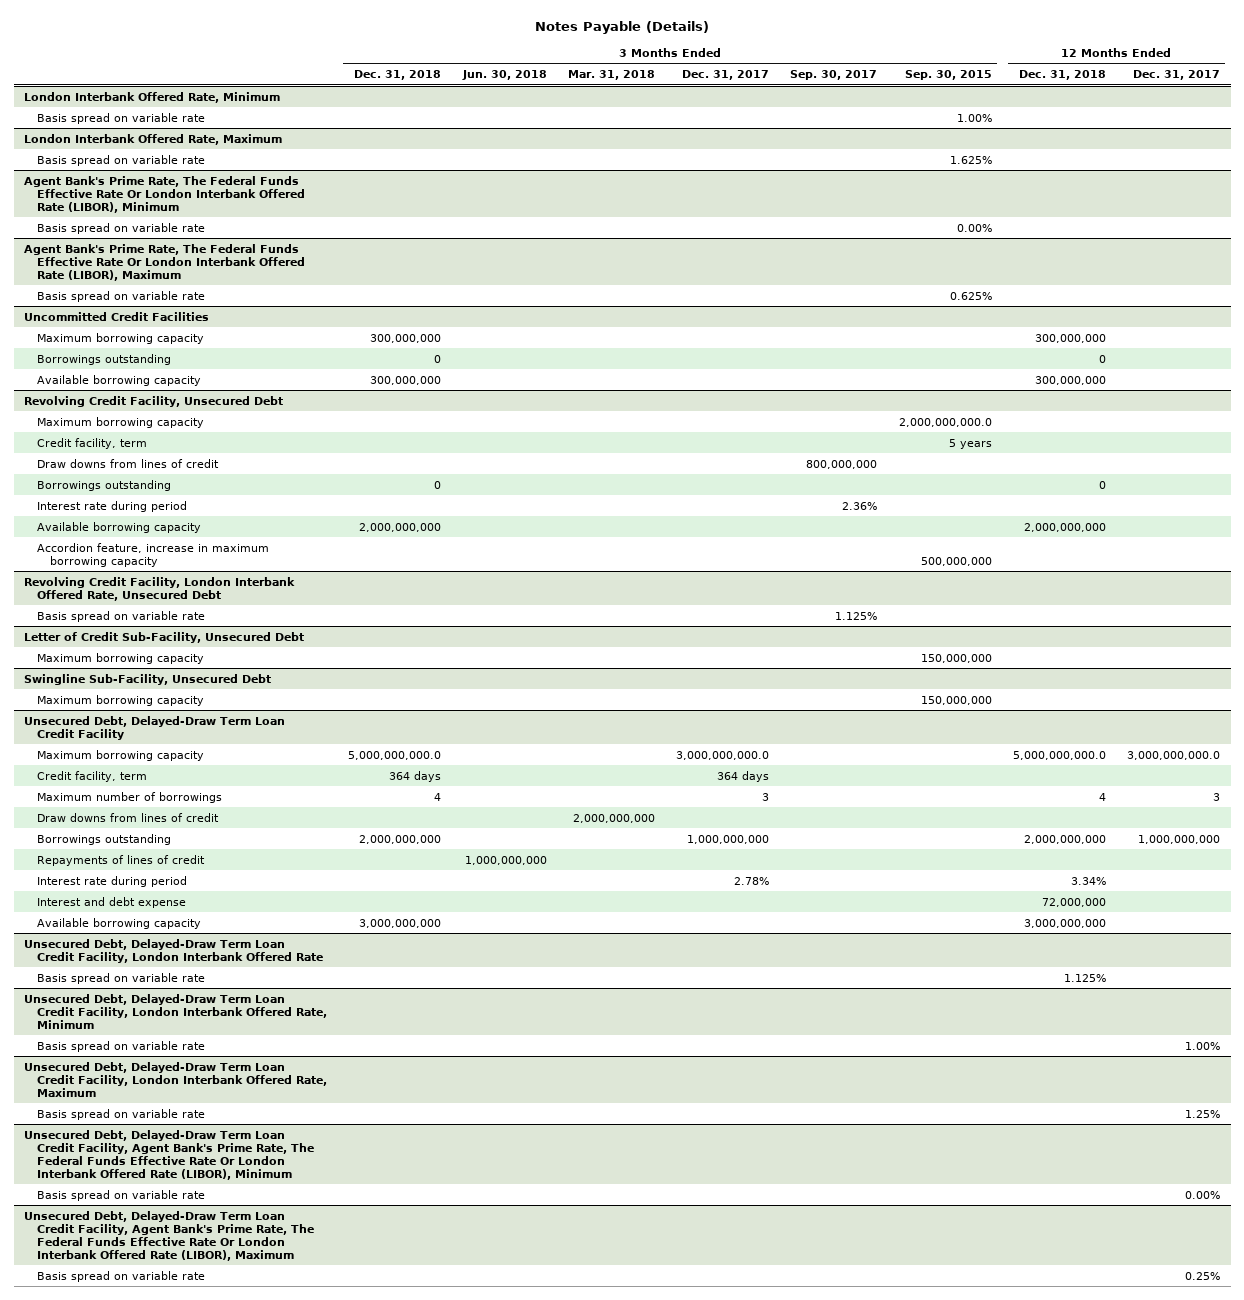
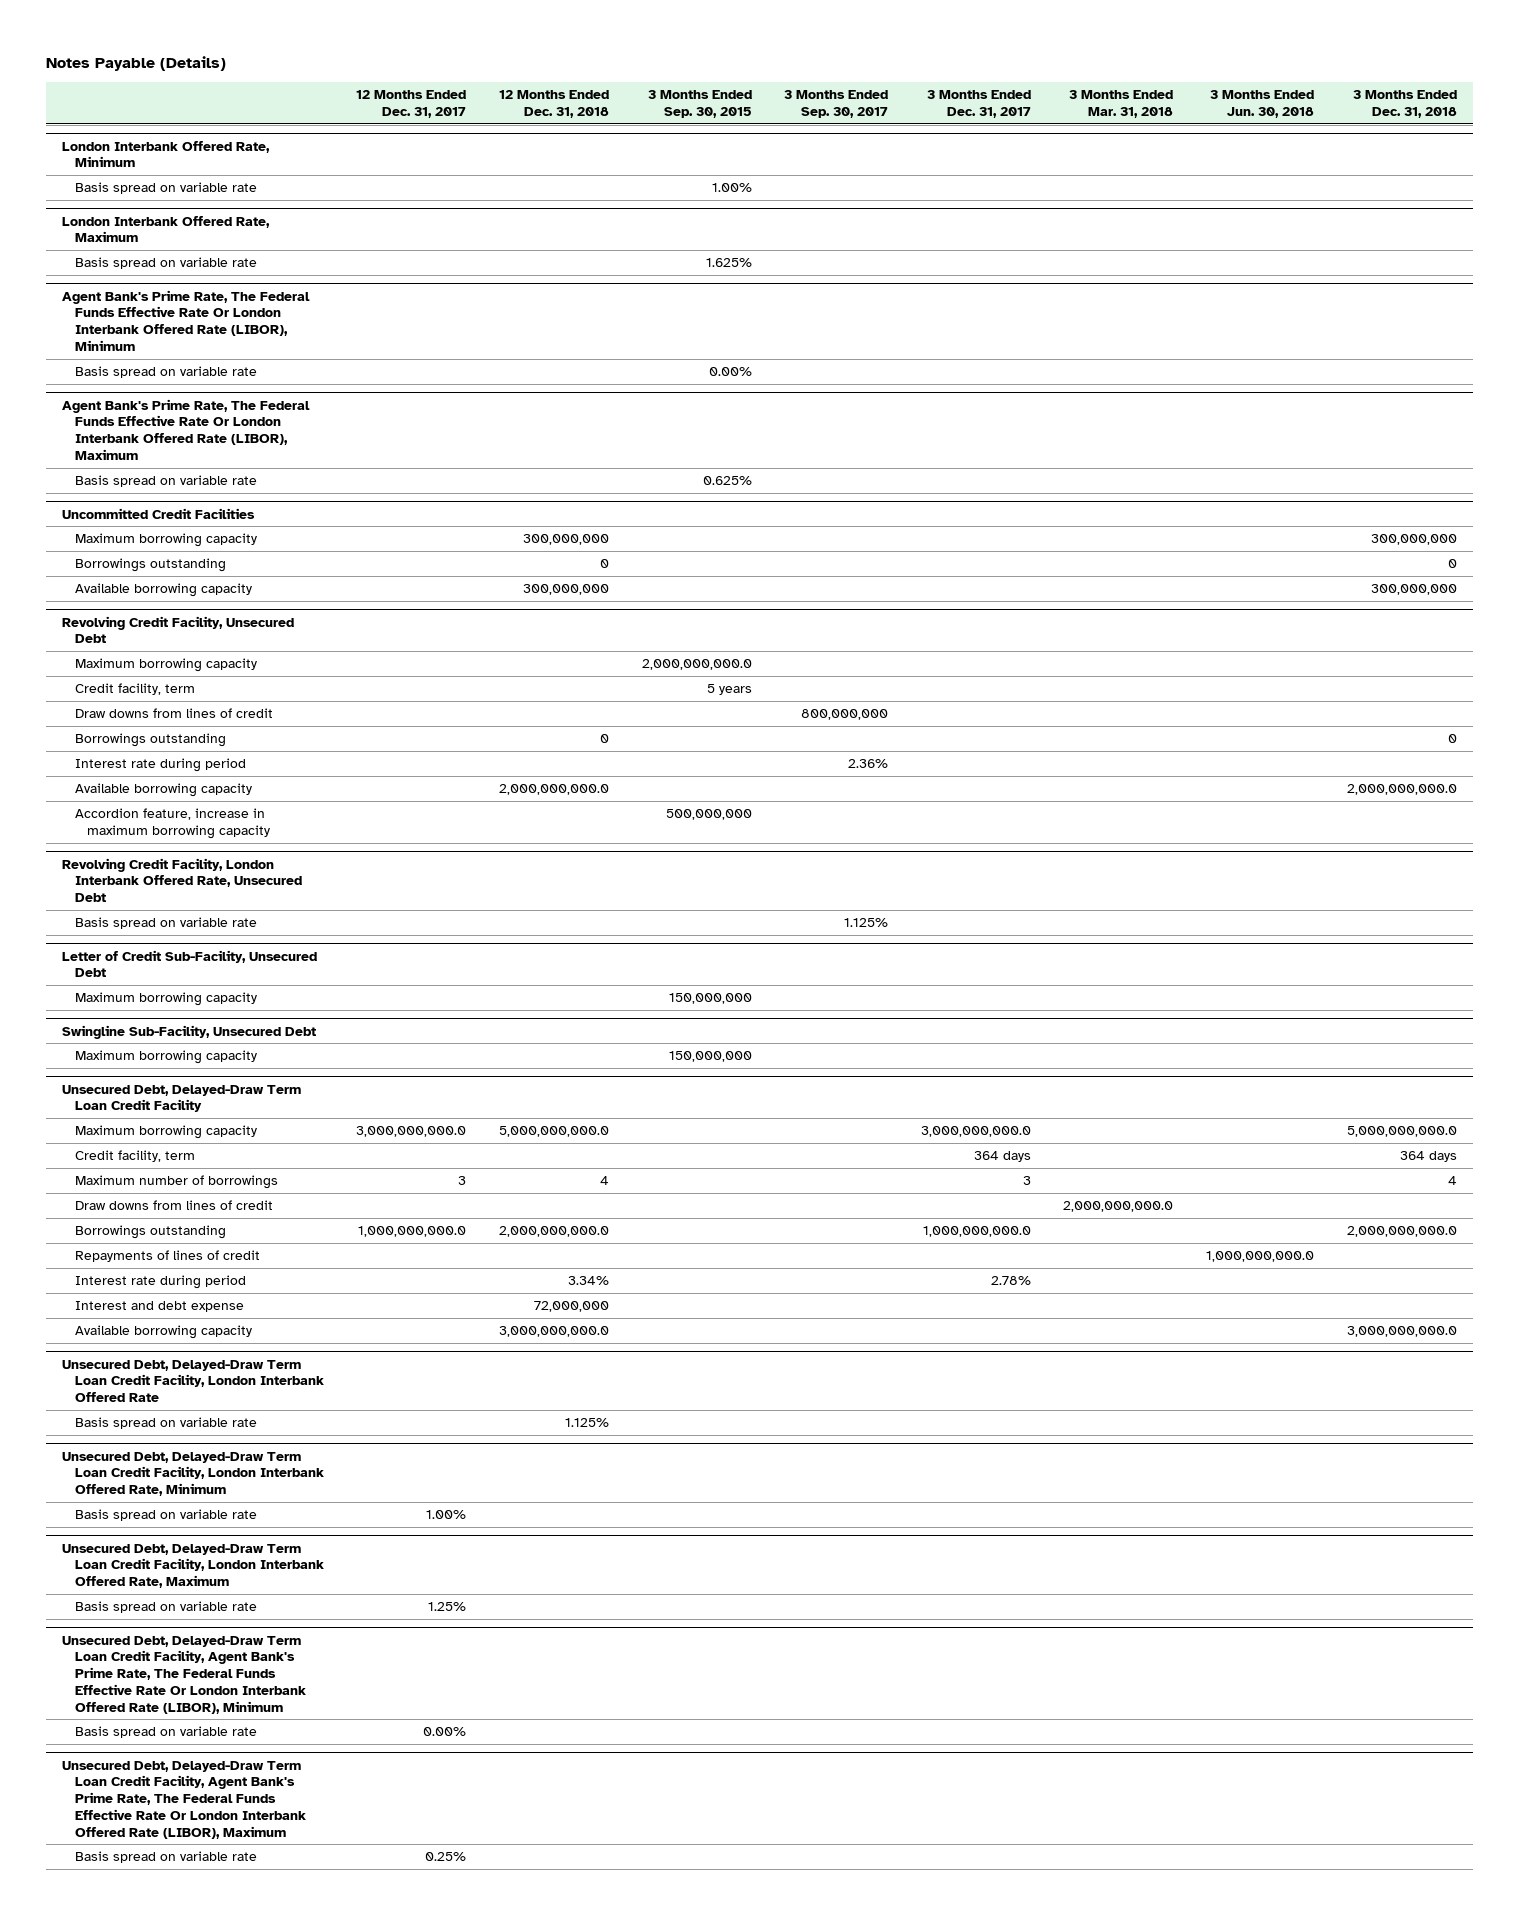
- | 3 Months Ended Dec. 31, 2018 | 3 Months Ended Jun. 30, 2018 | 3 Months Ended Mar. 31, 2018 | 3 Months Ended Dec. 31, 2017 | 3 Months Ended Sep. 30, 2017 | 3 Months Ended Sep. 30, 2015 | 12 Months Ended Dec. 31, 2018 | 12 Months Ended Dec. 31, 2017
+ | 12 Months Ended Dec. 31, 2017 | 12 Months Ended Dec. 31, 2018 | 3 Months Ended Sep. 30, 2015 | 3 Months Ended Sep. 30, 2017 | 3 Months Ended Dec. 31, 2017 | 3 Months Ended Mar. 31, 2018 | 3 Months Ended Jun. 30, 2018 | 3 Months Ended Dec. 31, 2018
@ Revolving Credit Facility, Unsecured Debt
- Available borrowing capacity | 2,000,000,000 | | | | | | 2,000,000,000 |
+ Available borrowing capacity | | 2,000,000,000.0 | | | | | | 2,000,000,000.0
@ Unsecured Debt, Delayed-Draw Term Loan Credit Facility
- Draw downs from lines of credit | | | 2,000,000,000 | | | | |
- Borrowings outstanding | 2,000,000,000 | | | 1,000,000,000 | | | 2,000,000,000 | 1,000,000,000
- Repayments of lines of credit | | 1,000,000,000 | | | | | |
+ Draw downs from lines of credit | | | | | | 2,000,000,000.0 | |
+ Borrowings outstanding | 1,000,000,000.0 | 2,000,000,000.0 | | | 1,000,000,000.0 | | | 2,000,000,000.0
+ Repayments of lines of credit | | | | | | | 1,000,000,000.0 |
- Available borrowing capacity | 3,000,000,000 | | | | | | 3,000,000,000 |
+ Available borrowing capacity | | 3,000,000,000.0 | | | | | | 3,000,000,000.0

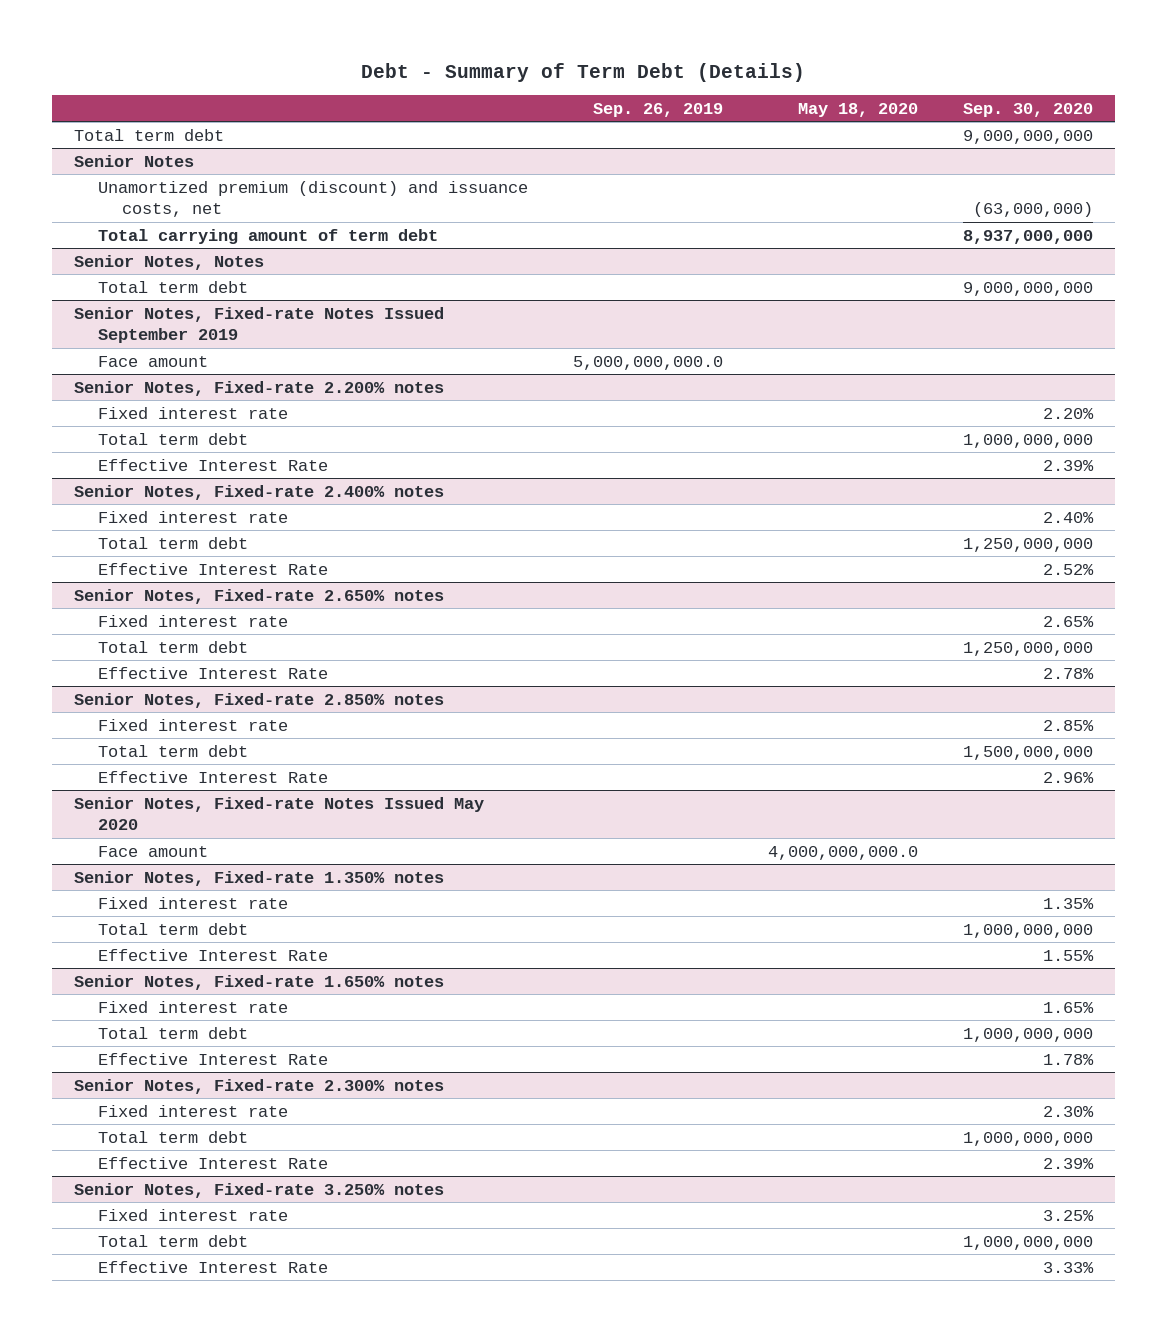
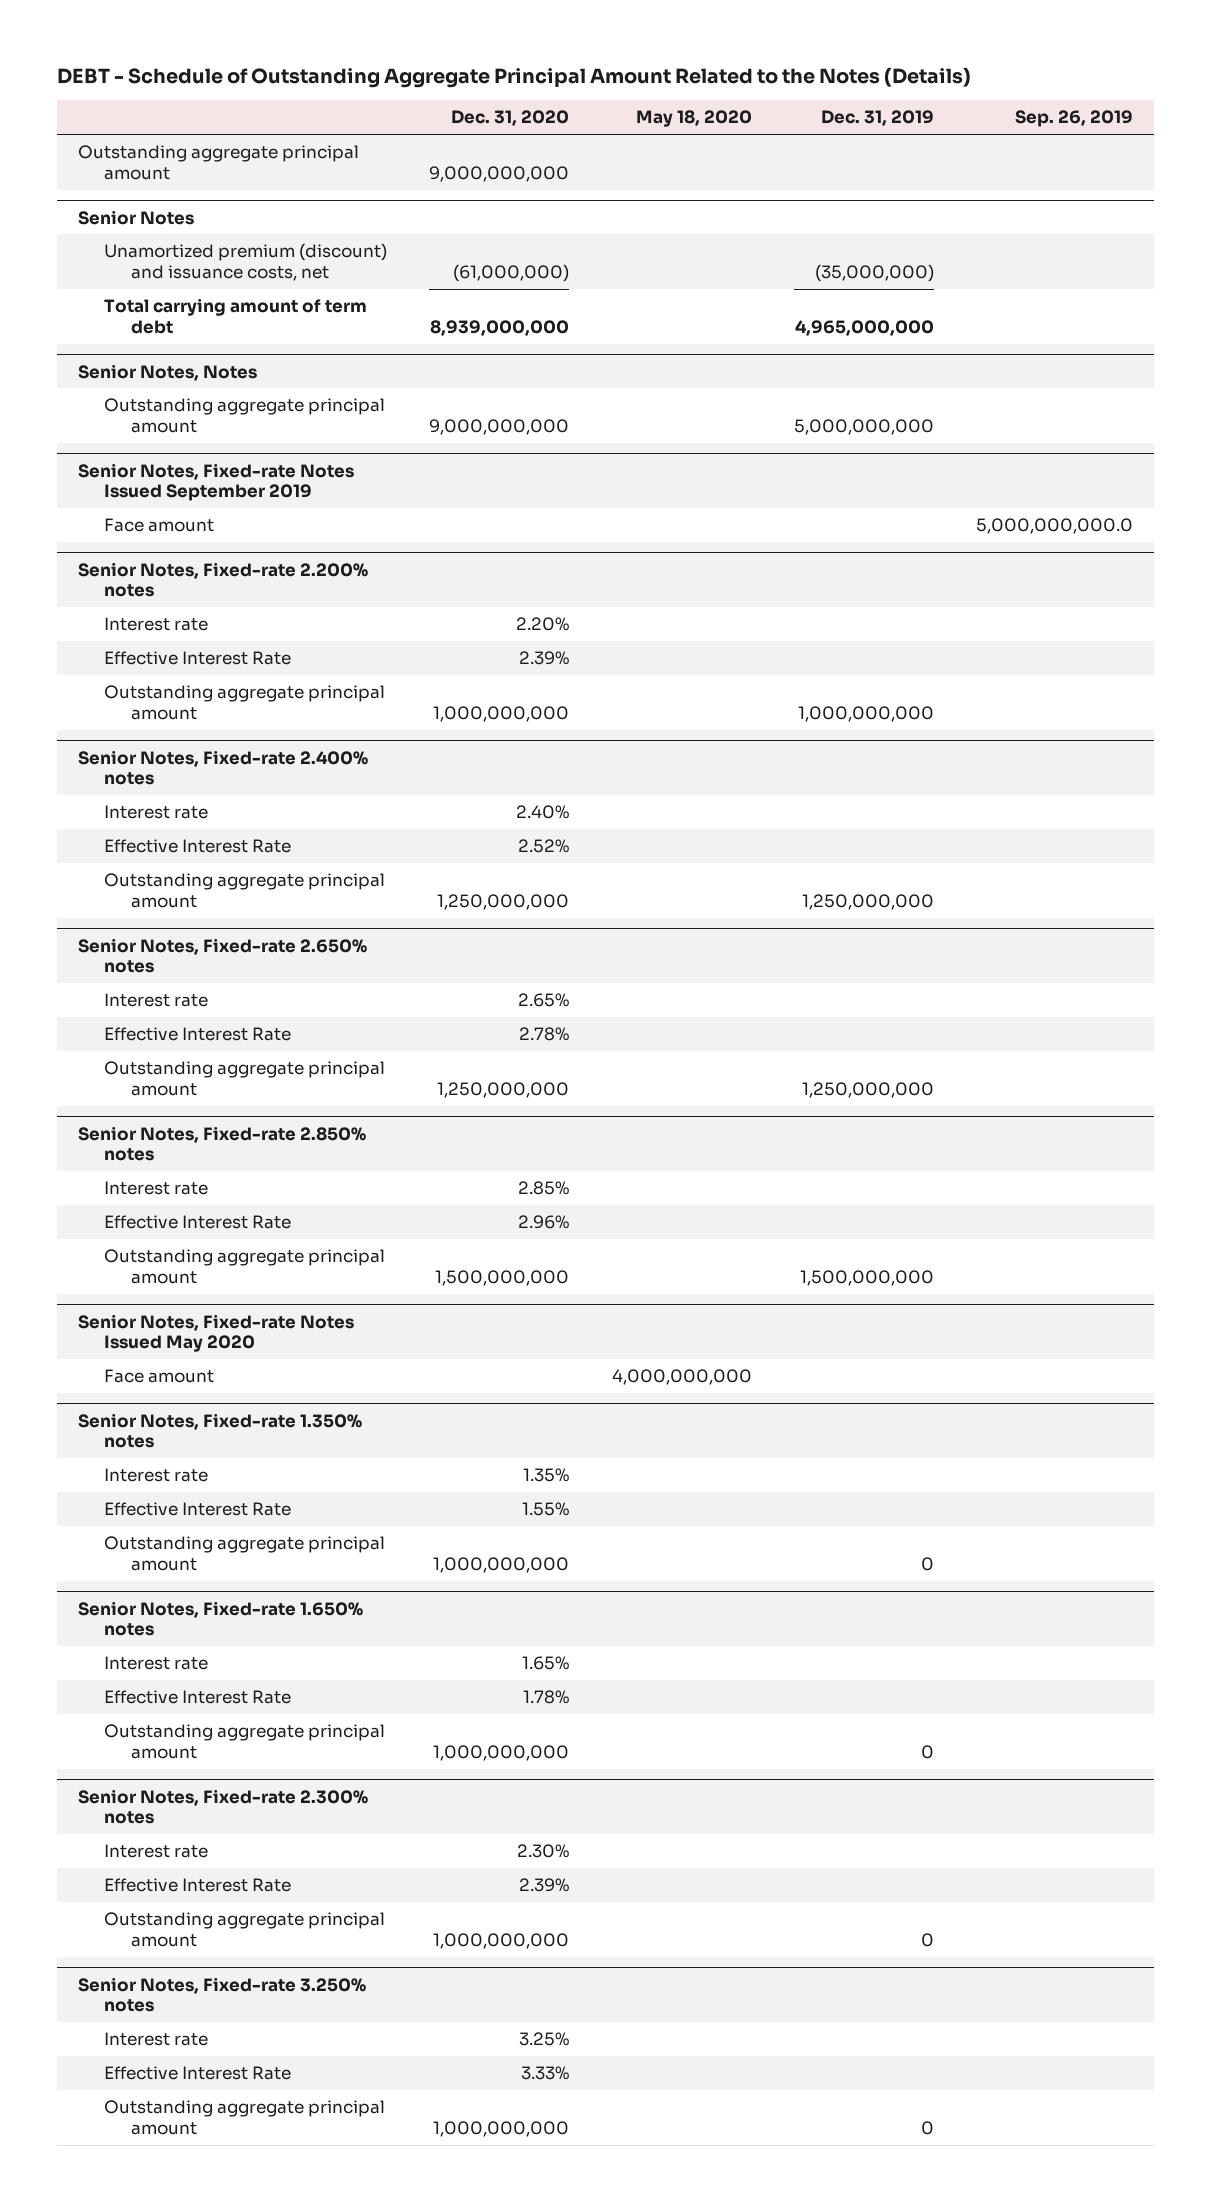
- Debt - Summary of Term Debt (Details)
+ DEBT - Schedule of Outstanding Aggregate Principal Amount Related to the Notes (Details)
- | Sep. 26, 2019 | May 18, 2020 | Sep. 30, 2020
+ | Dec. 31, 2020 | May 18, 2020 | Dec. 31, 2019 | Sep. 26, 2019
- Total term debt | | | 9,000,000,000
+ Outstanding aggregate principal amount | 9,000,000,000 | | |
@ Senior Notes, Notes
- Total term debt | | | 9,000,000,000
+ Outstanding aggregate principal amount | 9,000,000,000 | | 5,000,000,000 |
@ Senior Notes, Fixed-rate 2.200% notes
- Fixed interest rate | | | 2.20%
- Total term debt | | | 1,000,000,000
+ Interest rate | 2.20% | | |
+ Outstanding aggregate principal amount | 1,000,000,000 | | 1,000,000,000 |
@ Senior Notes, Fixed-rate 2.400% notes
- Fixed interest rate | | | 2.40%
- Total term debt | | | 1,250,000,000
+ Interest rate | 2.40% | | |
+ Outstanding aggregate principal amount | 1,250,000,000 | | 1,250,000,000 |
@ Senior Notes, Fixed-rate 2.650% notes
- Fixed interest rate | | | 2.65%
- Total term debt | | | 1,250,000,000
+ Interest rate | 2.65% | | |
+ Outstanding aggregate principal amount | 1,250,000,000 | | 1,250,000,000 |
@ Senior Notes, Fixed-rate 2.850% notes
- Fixed interest rate | | | 2.85%
- Total term debt | | | 1,500,000,000
+ Interest rate | 2.85% | | |
+ Outstanding aggregate principal amount | 1,500,000,000 | | 1,500,000,000 |
@ Senior Notes, Fixed-rate Notes Issued May 2020
- Face amount | | 4,000,000,000.0 |
+ Face amount | | 4,000,000,000 | |
@ Senior Notes, Fixed-rate 1.350% notes
- Fixed interest rate | | | 1.35%
- Total term debt | | | 1,000,000,000
+ Interest rate | 1.35% | | |
+ Outstanding aggregate principal amount | 1,000,000,000 | | 0 |
@ Senior Notes, Fixed-rate 1.650% notes
- Fixed interest rate | | | 1.65%
- Total term debt | | | 1,000,000,000
+ Interest rate | 1.65% | | |
+ Outstanding aggregate principal amount | 1,000,000,000 | | 0 |
@ Senior Notes, Fixed-rate 2.300% notes
- Fixed interest rate | | | 2.30%
- Total term debt | | | 1,000,000,000
+ Interest rate | 2.30% | | |
+ Outstanding aggregate principal amount | 1,000,000,000 | | 0 |
@ Senior Notes, Fixed-rate 3.250% notes
- Fixed interest rate | | | 3.25%
- Total term debt | | | 1,000,000,000
+ Interest rate | 3.25% | | |
+ Outstanding aggregate principal amount | 1,000,000,000 | | 0 |

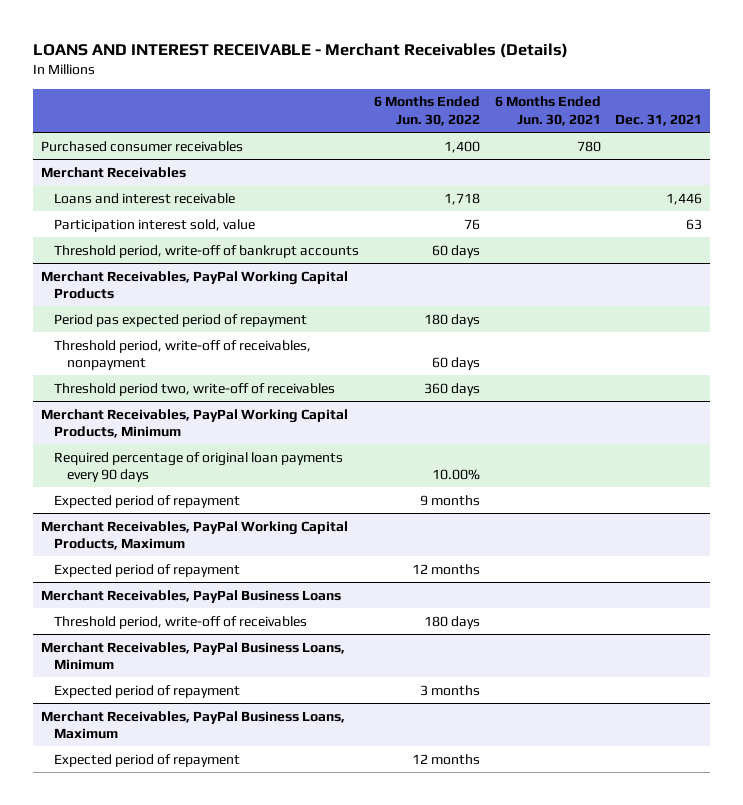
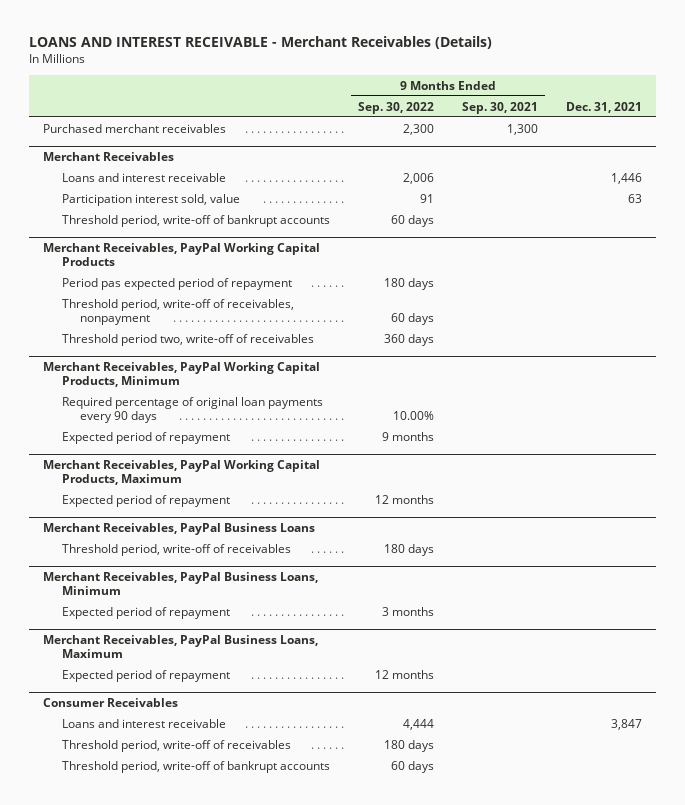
- | 6 Months Ended Jun. 30, 2022 | 6 Months Ended Jun. 30, 2021 | Dec. 31, 2021
+ | 9 Months Ended Sep. 30, 2022 | 9 Months Ended Sep. 30, 2021 | Dec. 31, 2021
- Purchased consumer receivables | 1,400 | 780 |
+ Purchased merchant receivables | 2,300 | 1,300 |
+ Consumer Receivables
+ Loans and interest receivable | 4,444 | | 3,847
+ Threshold period, write-off of receivables | 180 days | |
+ Threshold period, write-off of bankrupt accounts | 60 days | |

